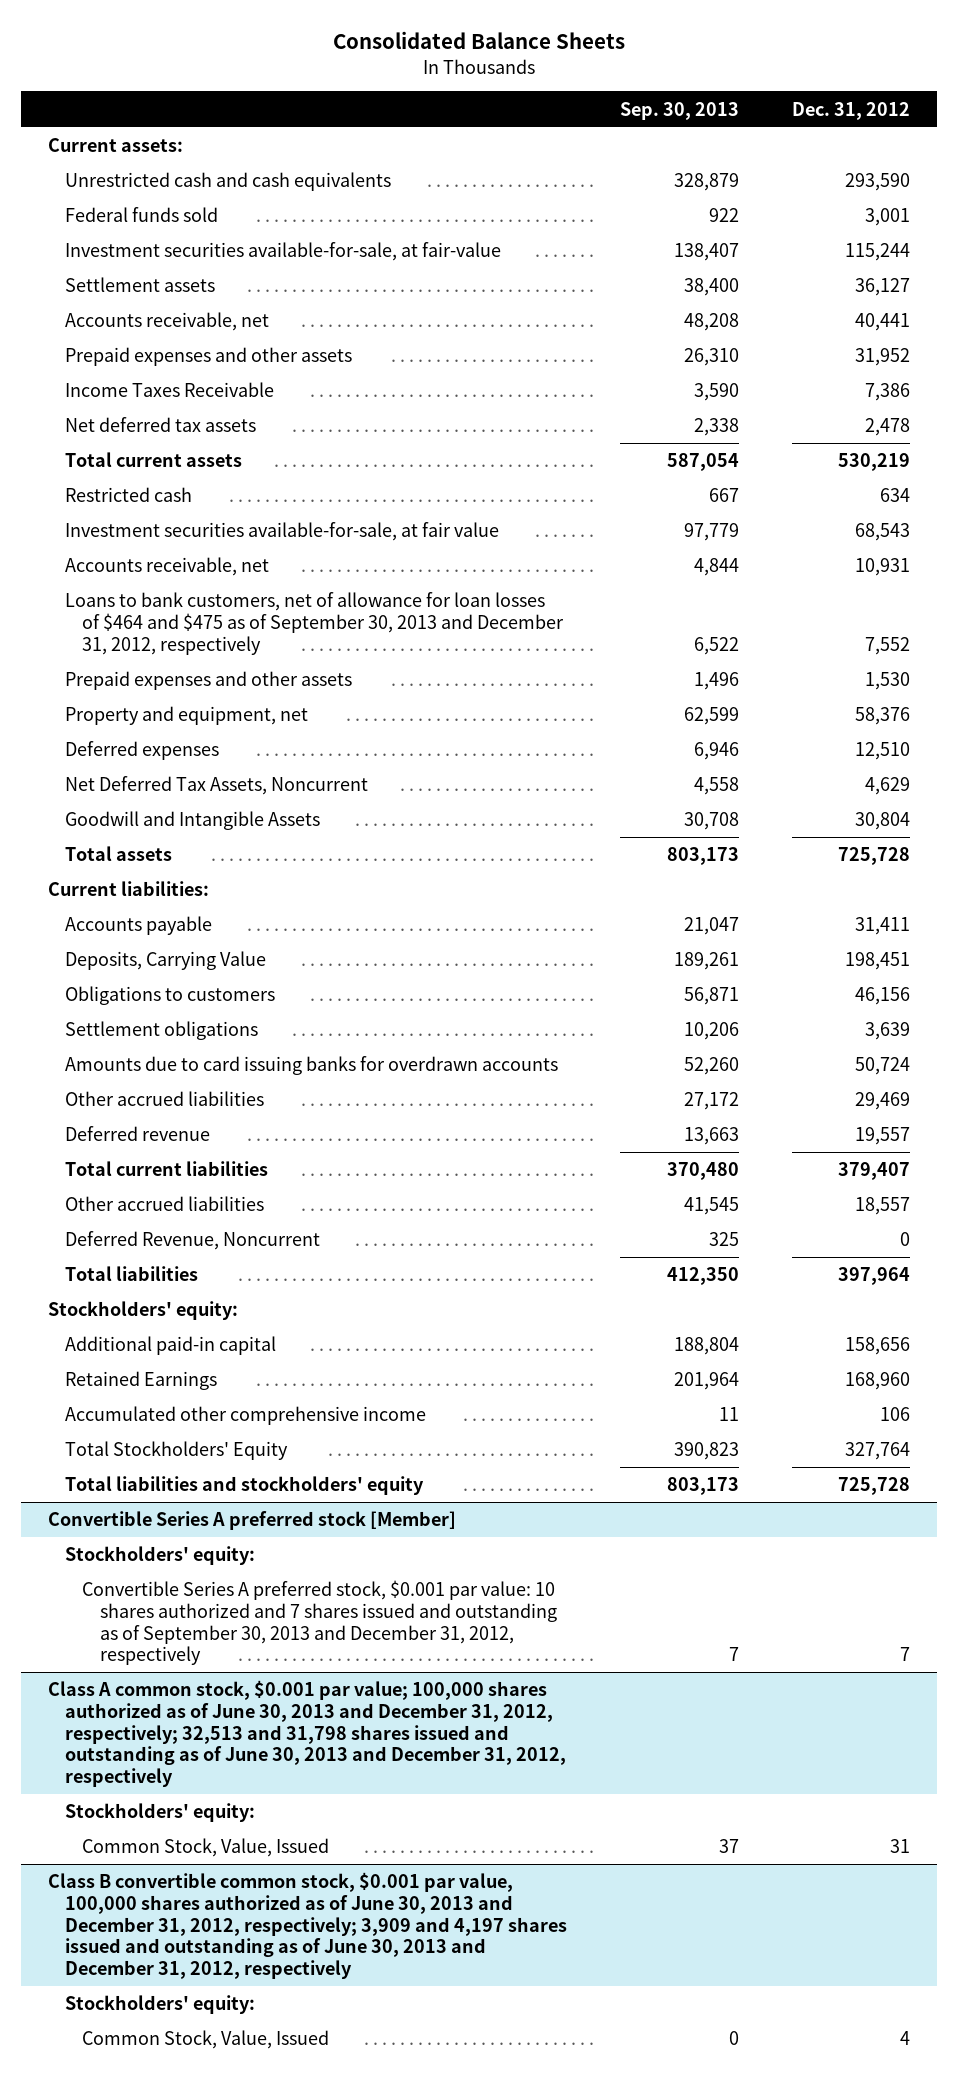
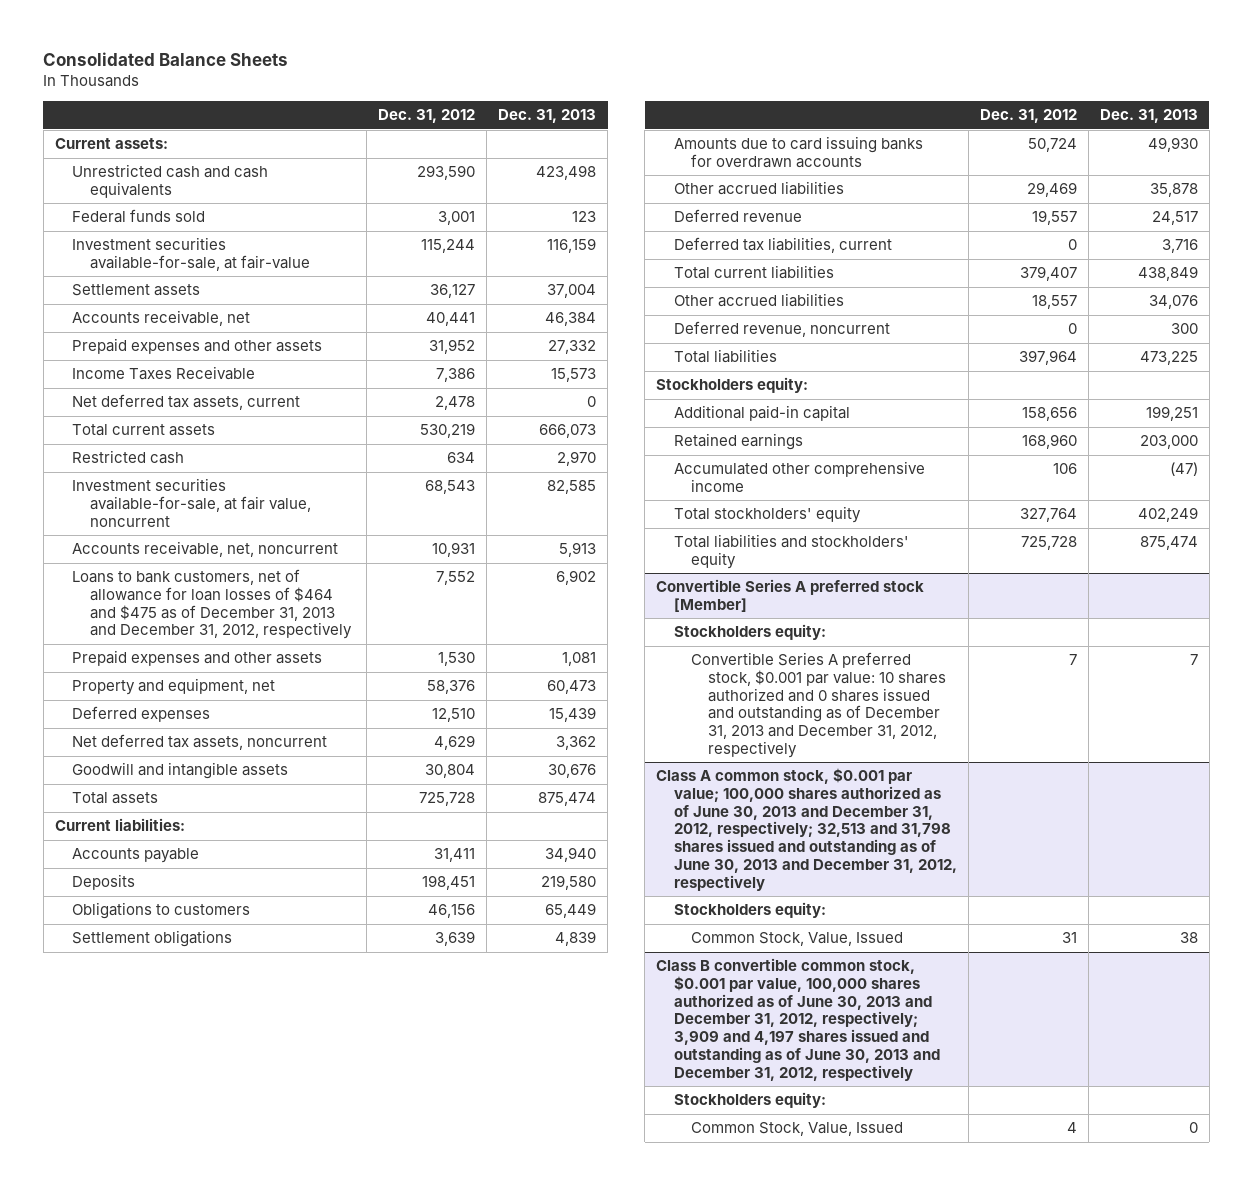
- | Sep. 30, 2013 | Dec. 31, 2012
+ | Dec. 31, 2012 | Dec. 31, 2013
- Net deferred tax assets | 2,338 | 2,478
+ Net deferred tax assets, current | 2,478 | 0
- Investment securities available-for-sale, at fair value | 97,779 | 68,543
- Accounts receivable, net | 4,844 | 10,931
- Loans to bank customers, net of allowance for loan losses of $464 and $475 as of September 30, 2013 and December 31, 2012, respectively | 6,522 | 7,552
+ Investment securities available-for-sale, at fair value, noncurrent | 68,543 | 82,585
+ Accounts receivable, net, noncurrent | 10,931 | 5,913
+ Loans to bank customers, net of allowance for loan losses of $464 and $475 as of December 31, 2013 and December 31, 2012, respectively | 7,552 | 6,902
- Net Deferred Tax Assets, Noncurrent | 4,558 | 4,629
- Goodwill and Intangible Assets | 30,708 | 30,804
+ Net deferred tax assets, noncurrent | 4,629 | 3,362
+ Goodwill and intangible assets | 30,804 | 30,676
- Deposits, Carrying Value | 189,261 | 198,451
+ Deposits | 198,451 | 219,580
+ Deferred tax liabilities, current | 0 | 3,716
- Deferred Revenue, Noncurrent | 325 | 0
+ Deferred revenue, noncurrent | 0 | 300
- Stockholders' equity:
+ Stockholders equity:
- Retained Earnings | 201,964 | 168,960
+ Retained earnings | 168,960 | 203,000
- Total Stockholders' Equity | 390,823 | 327,764
+ Total stockholders' equity | 327,764 | 402,249
@ Convertible Series A preferred stock [Member]
- Stockholders' equity:
- Convertible Series A preferred stock, $0.001 par value: 10 shares authorized and 7 shares issued and outstanding as of September 30, 2013 and December 31, 2012, respectively | 7 | 7
+ Stockholders equity:
+ Convertible Series A preferred stock, $0.001 par value: 10 shares authorized and 0 shares issued and outstanding as of December 31, 2013 and December 31, 2012, respectively | 7 | 7
@ Class A common stock, $0.001 par value; 100,000 shares authorized as of June 30, 2013 and December 31, 2012, respectively; 32,513 and 31,798 shares issued and outstanding as of June 30, 2013 and December 31, 2012, respectively
- Stockholders' equity:
+ Stockholders equity:
@ Class B convertible common stock, $0.001 par value, 100,000 shares authorized as of June 30, 2013 and December 31, 2012, respectively; 3,909 and 4,197 shares issued and outstanding as of June 30, 2013 and December 31, 2012, respectively
- Stockholders' equity:
+ Stockholders equity:

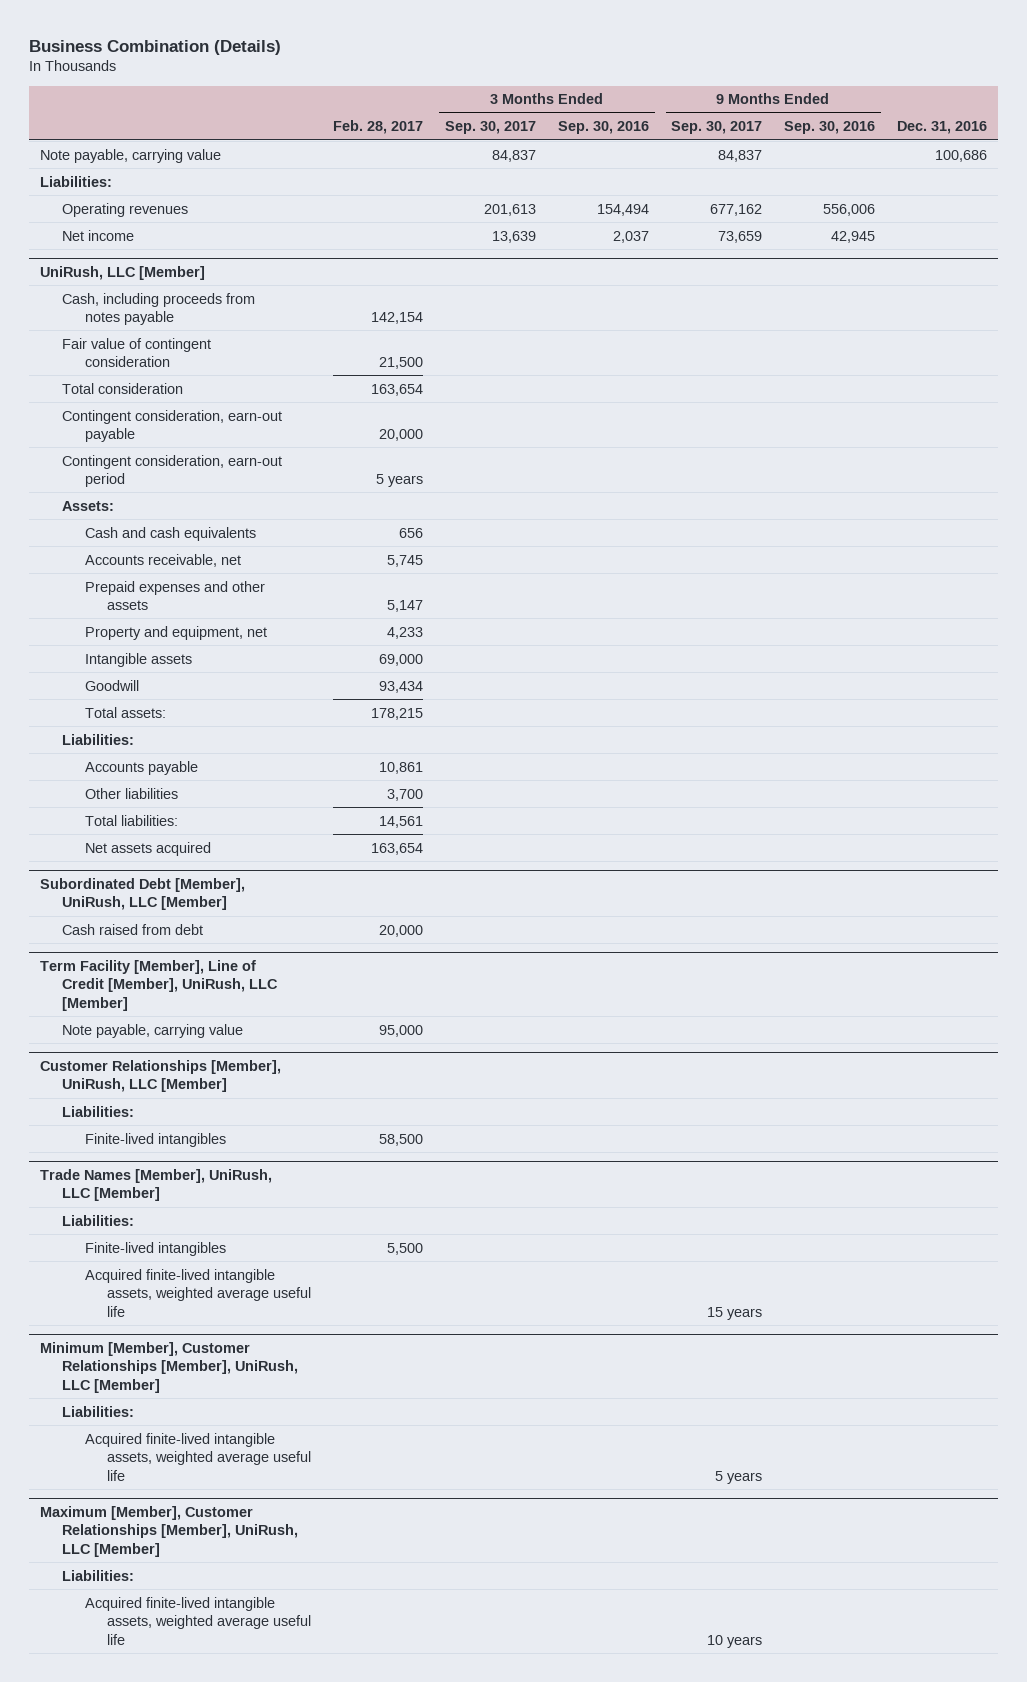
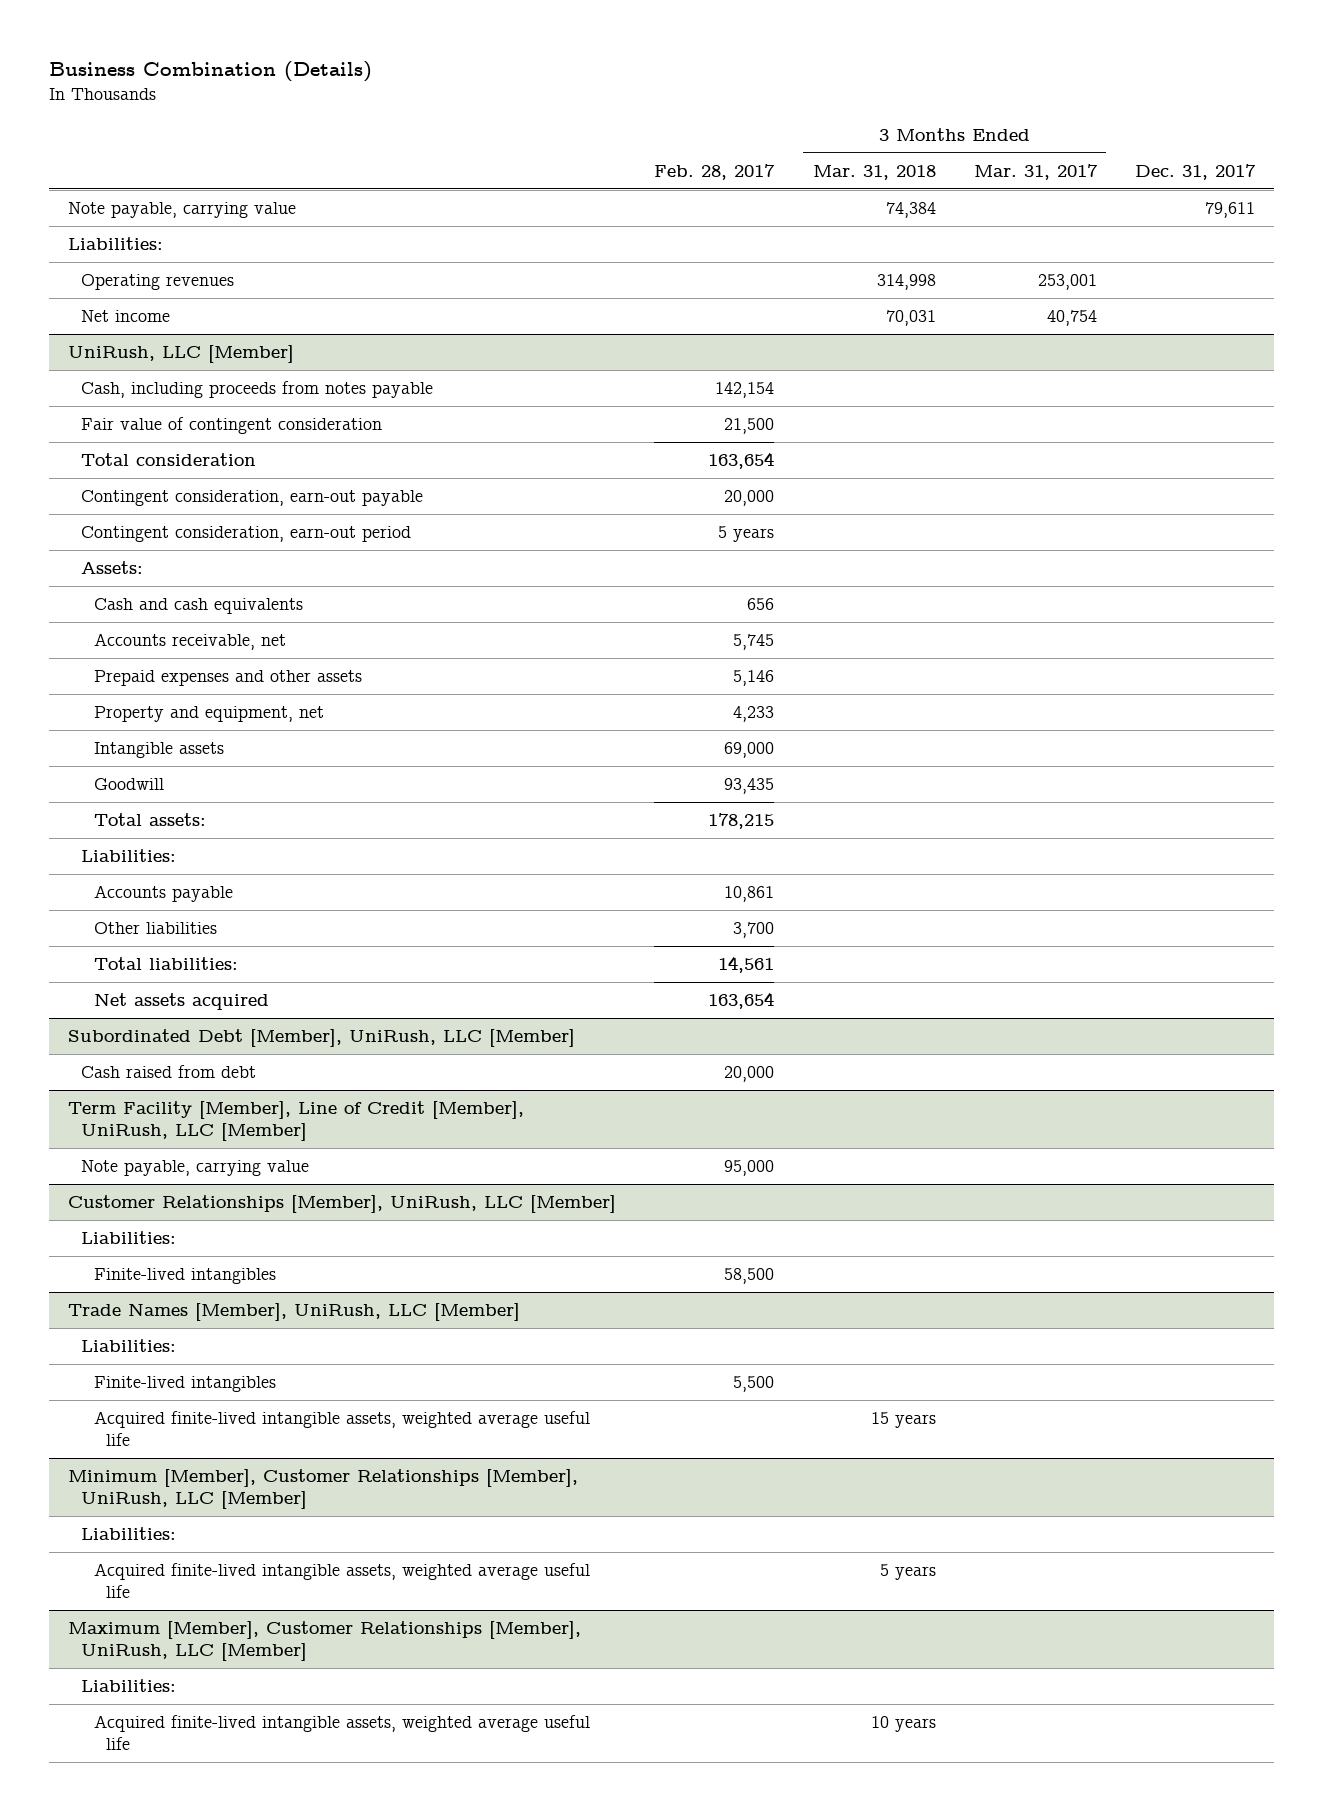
- | Feb. 28, 2017 | 3 Months Ended Sep. 30, 2017 | 3 Months Ended Sep. 30, 2016 | 9 Months Ended Sep. 30, 2017 | 9 Months Ended Sep. 30, 2016 | Dec. 31, 2016
+ | Feb. 28, 2017 | 3 Months Ended Mar. 31, 2018 | 3 Months Ended Mar. 31, 2017 | Dec. 31, 2017
@ UniRush, LLC [Member]
- Prepaid expenses and other assets | 5,147 | | | | |
+ Prepaid expenses and other assets | 5,146 | | |
- Goodwill | 93,434 | | | | |
+ Goodwill | 93,435 | | |

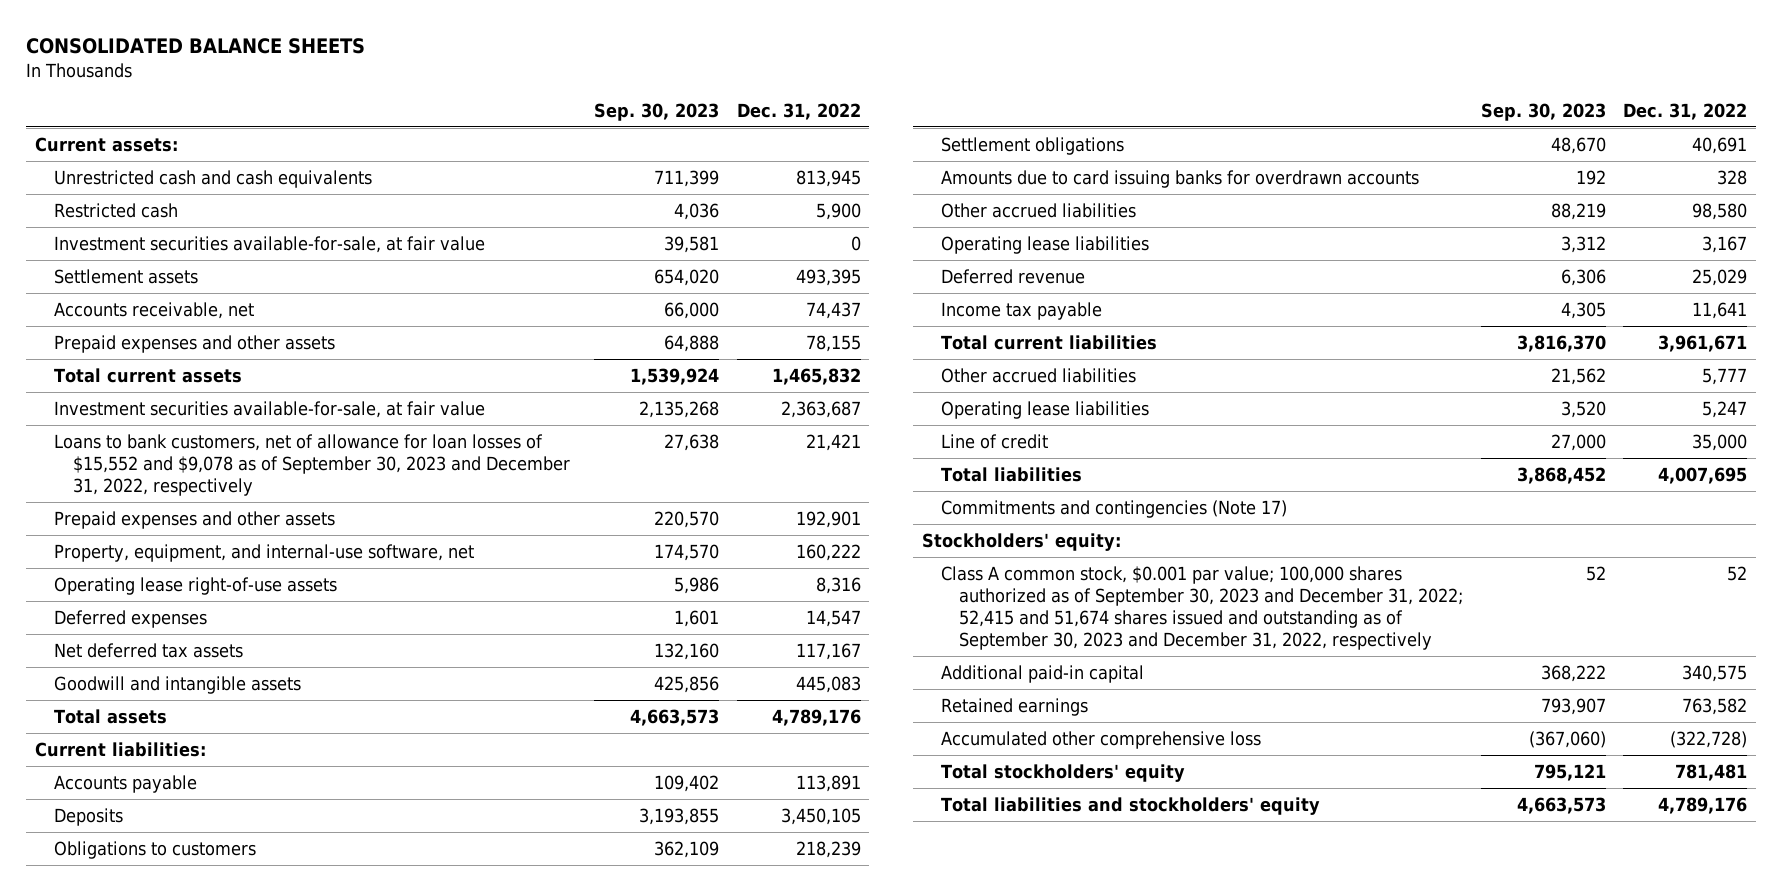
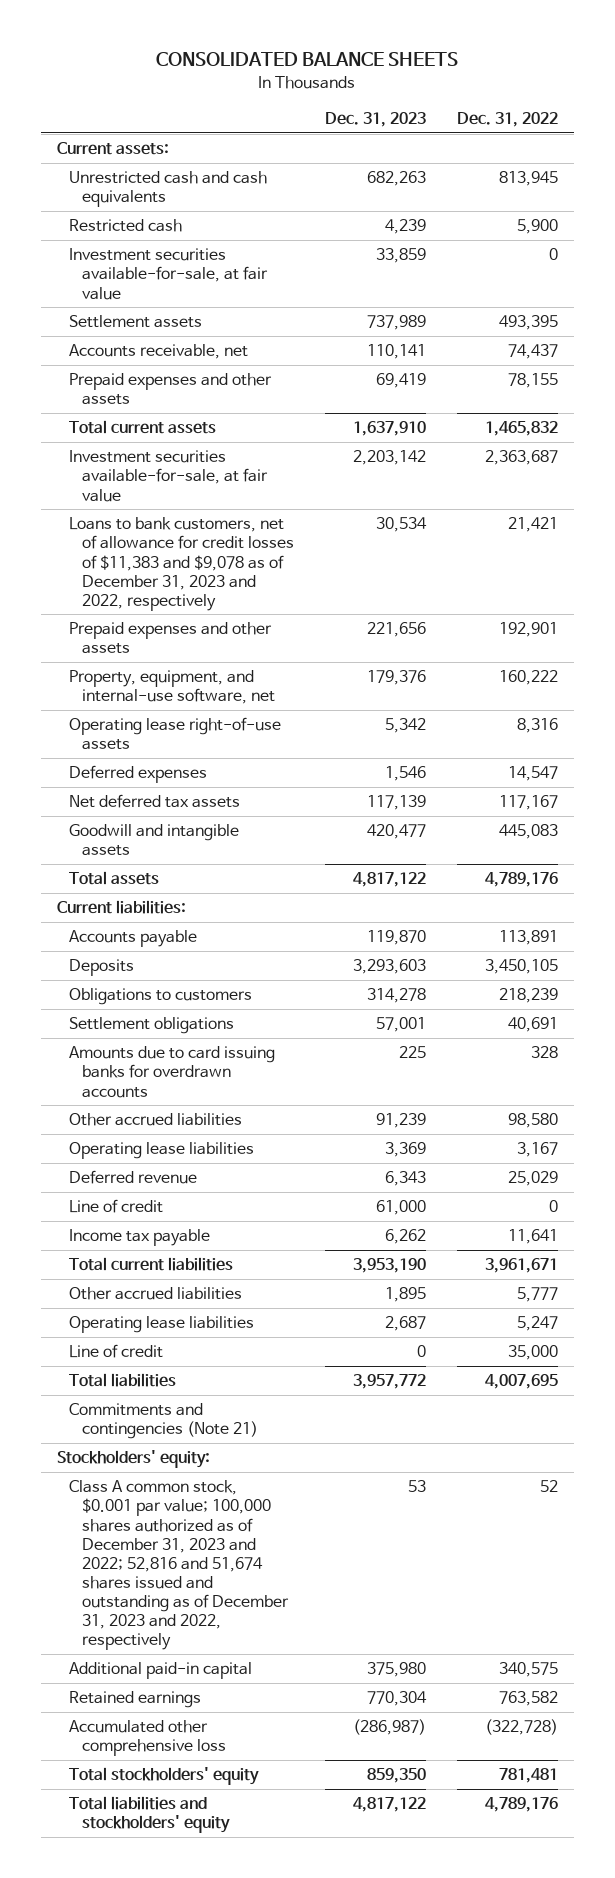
- | Sep. 30, 2023 | Dec. 31, 2022
+ | Dec. 31, 2023 | Dec. 31, 2022
- Loans to bank customers, net of allowance for loan losses of $15,552 and $9,078 as of September 30, 2023 and December 31, 2022, respectively | 27,638 | 21,421
+ Loans to bank customers, net of allowance for credit losses of $11,383 and $9,078 as of December 31, 2023 and 2022, respectively | 30,534 | 21,421
+ Line of credit | 61,000 | 0
- Commitments and contingencies (Note 17)
+ Commitments and contingencies (Note 21)
- Class A common stock, $0.001 par value; 100,000 shares authorized as of September 30, 2023 and December 31, 2022; 52,415 and 51,674 shares issued and outstanding as of September 30, 2023 and December 31, 2022, respectively | 52 | 52
+ Class A common stock, $0.001 par value; 100,000 shares authorized as of December 31, 2023 and 2022; 52,816 and 51,674 shares issued and outstanding as of December 31, 2023 and 2022, respectively | 53 | 52

